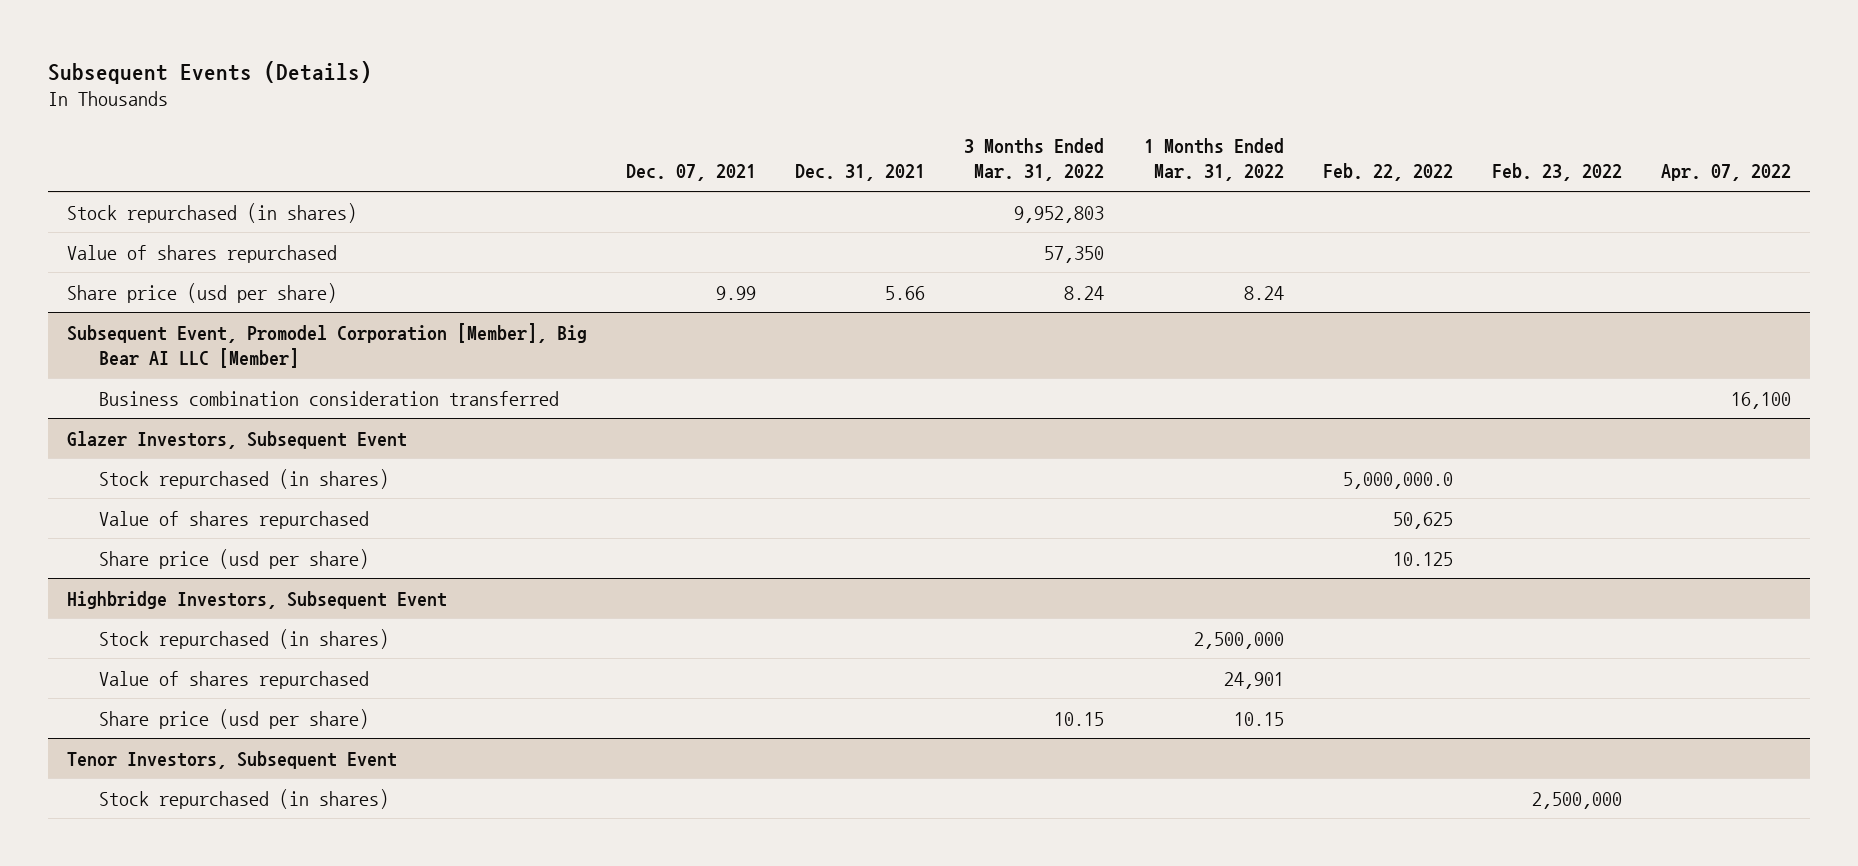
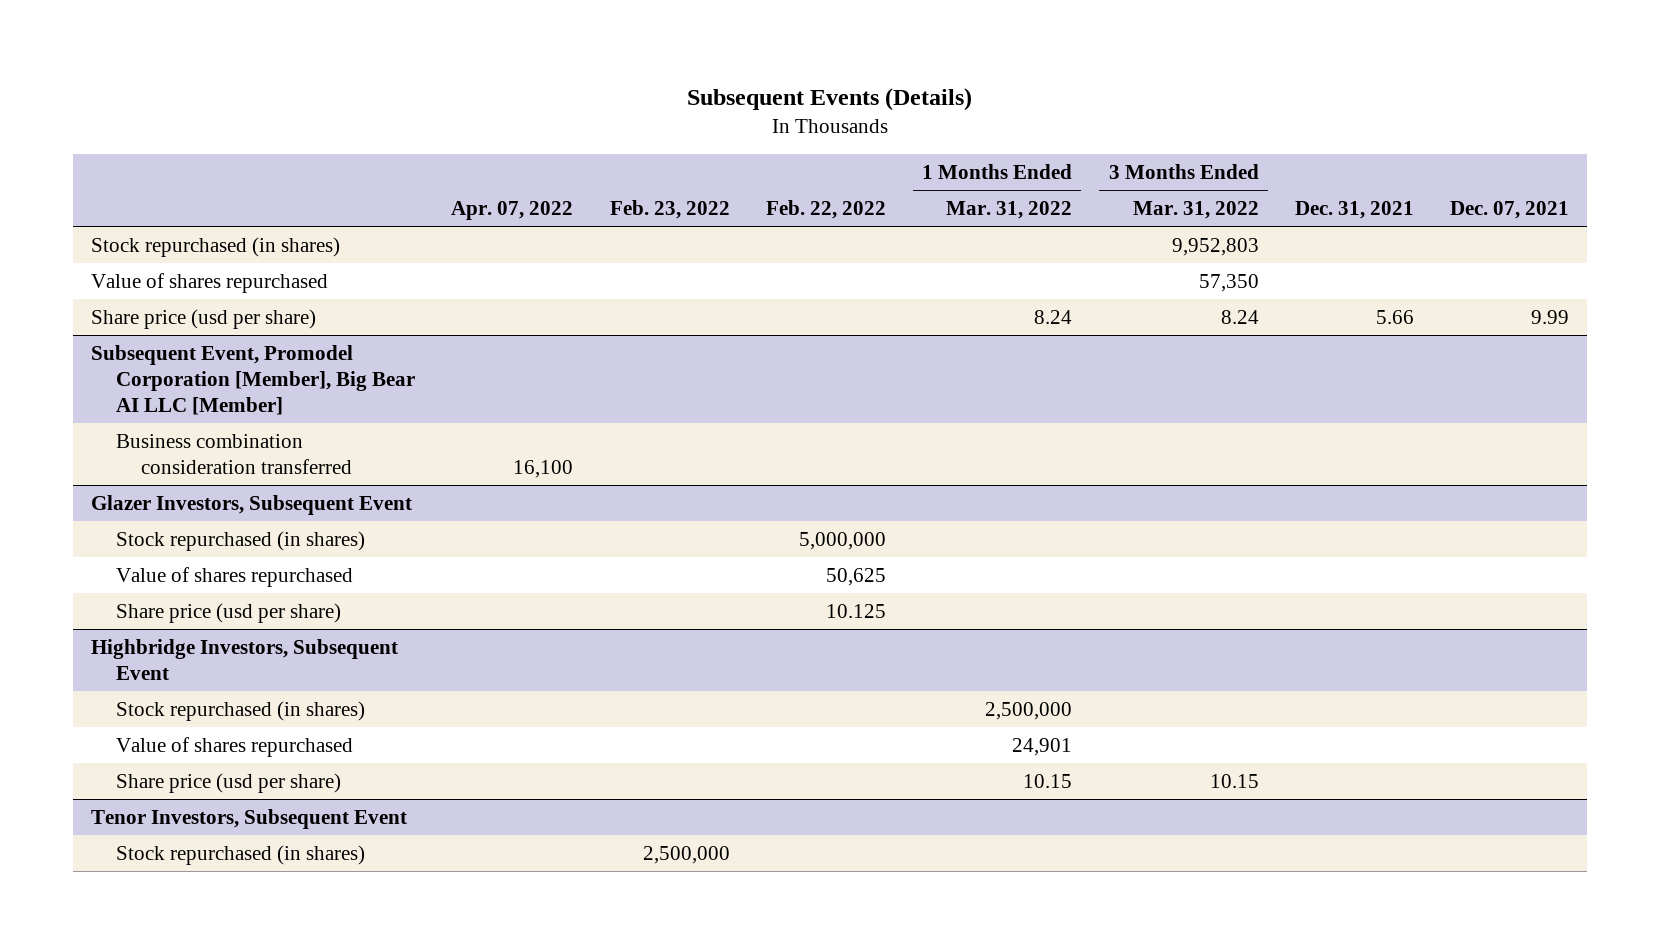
- | Dec. 07, 2021 | Dec. 31, 2021 | 3 Months Ended Mar. 31, 2022 | 1 Months Ended Mar. 31, 2022 | Feb. 22, 2022 | Feb. 23, 2022 | Apr. 07, 2022
+ | Apr. 07, 2022 | Feb. 23, 2022 | Feb. 22, 2022 | 1 Months Ended Mar. 31, 2022 | 3 Months Ended Mar. 31, 2022 | Dec. 31, 2021 | Dec. 07, 2021
@ Glazer Investors, Subsequent Event
- Stock repurchased (in shares) | | | | | 5,000,000.0 | |
+ Stock repurchased (in shares) | | | 5,000,000 | | | |

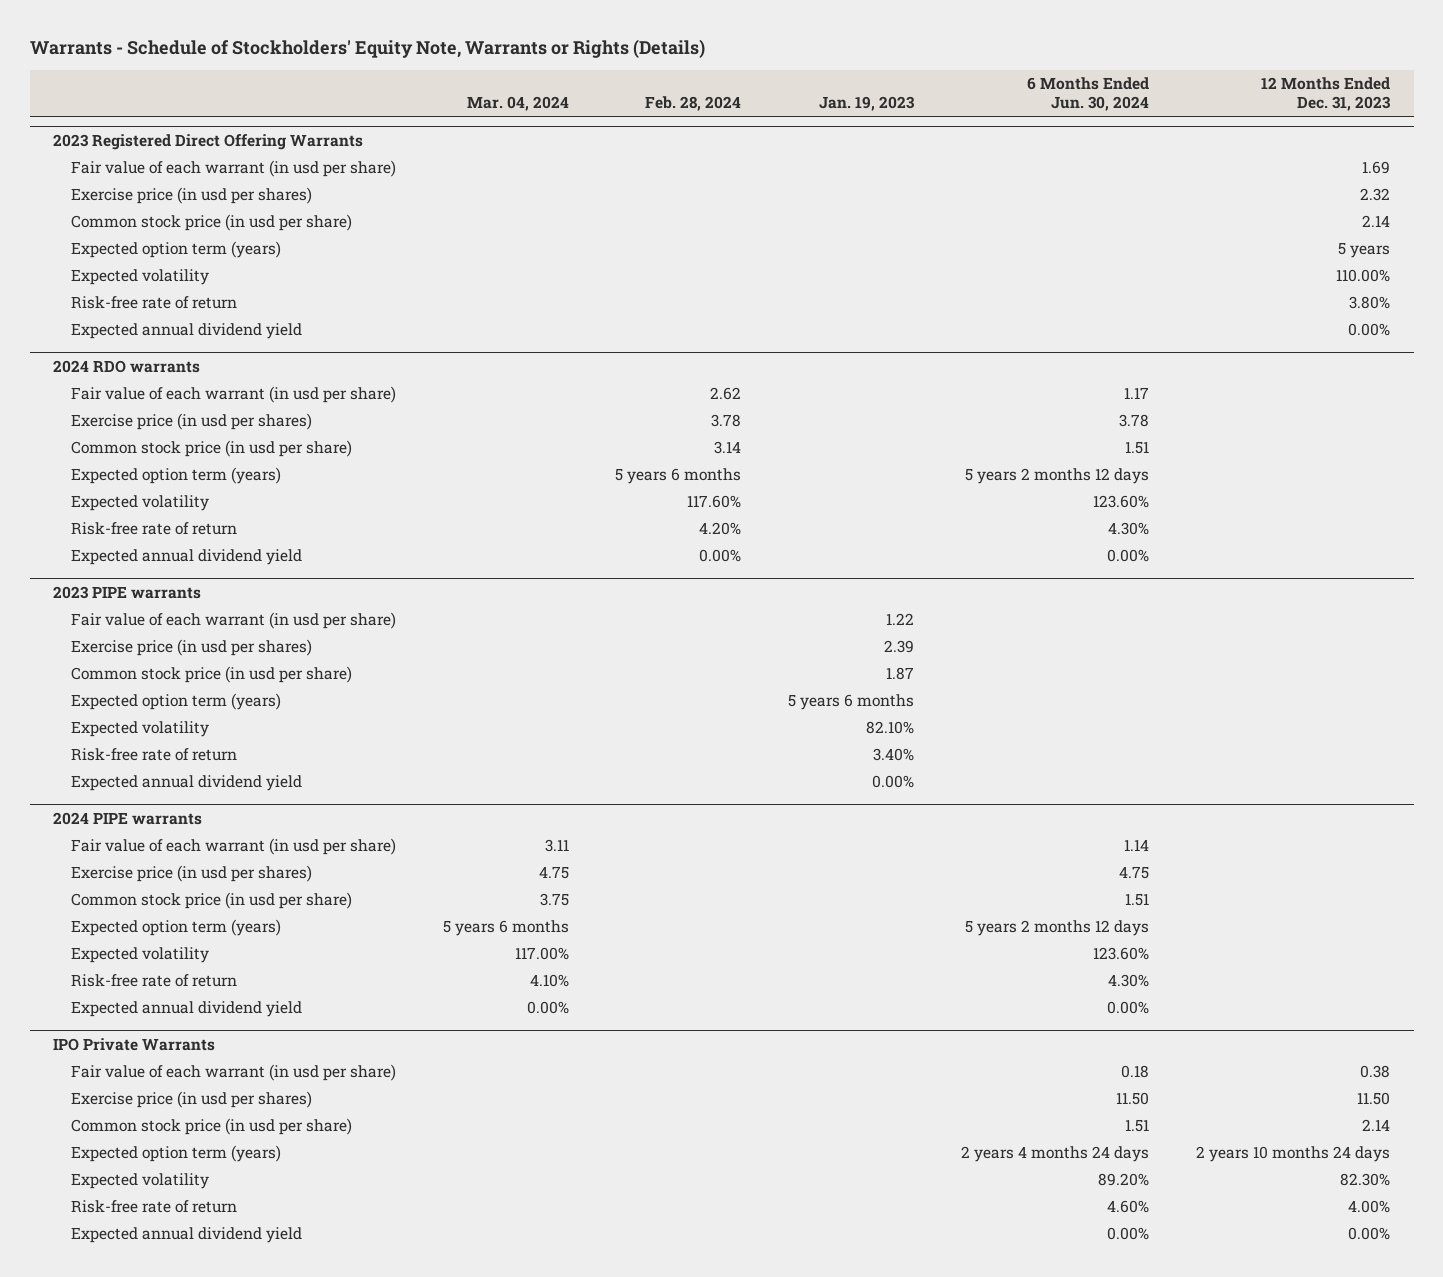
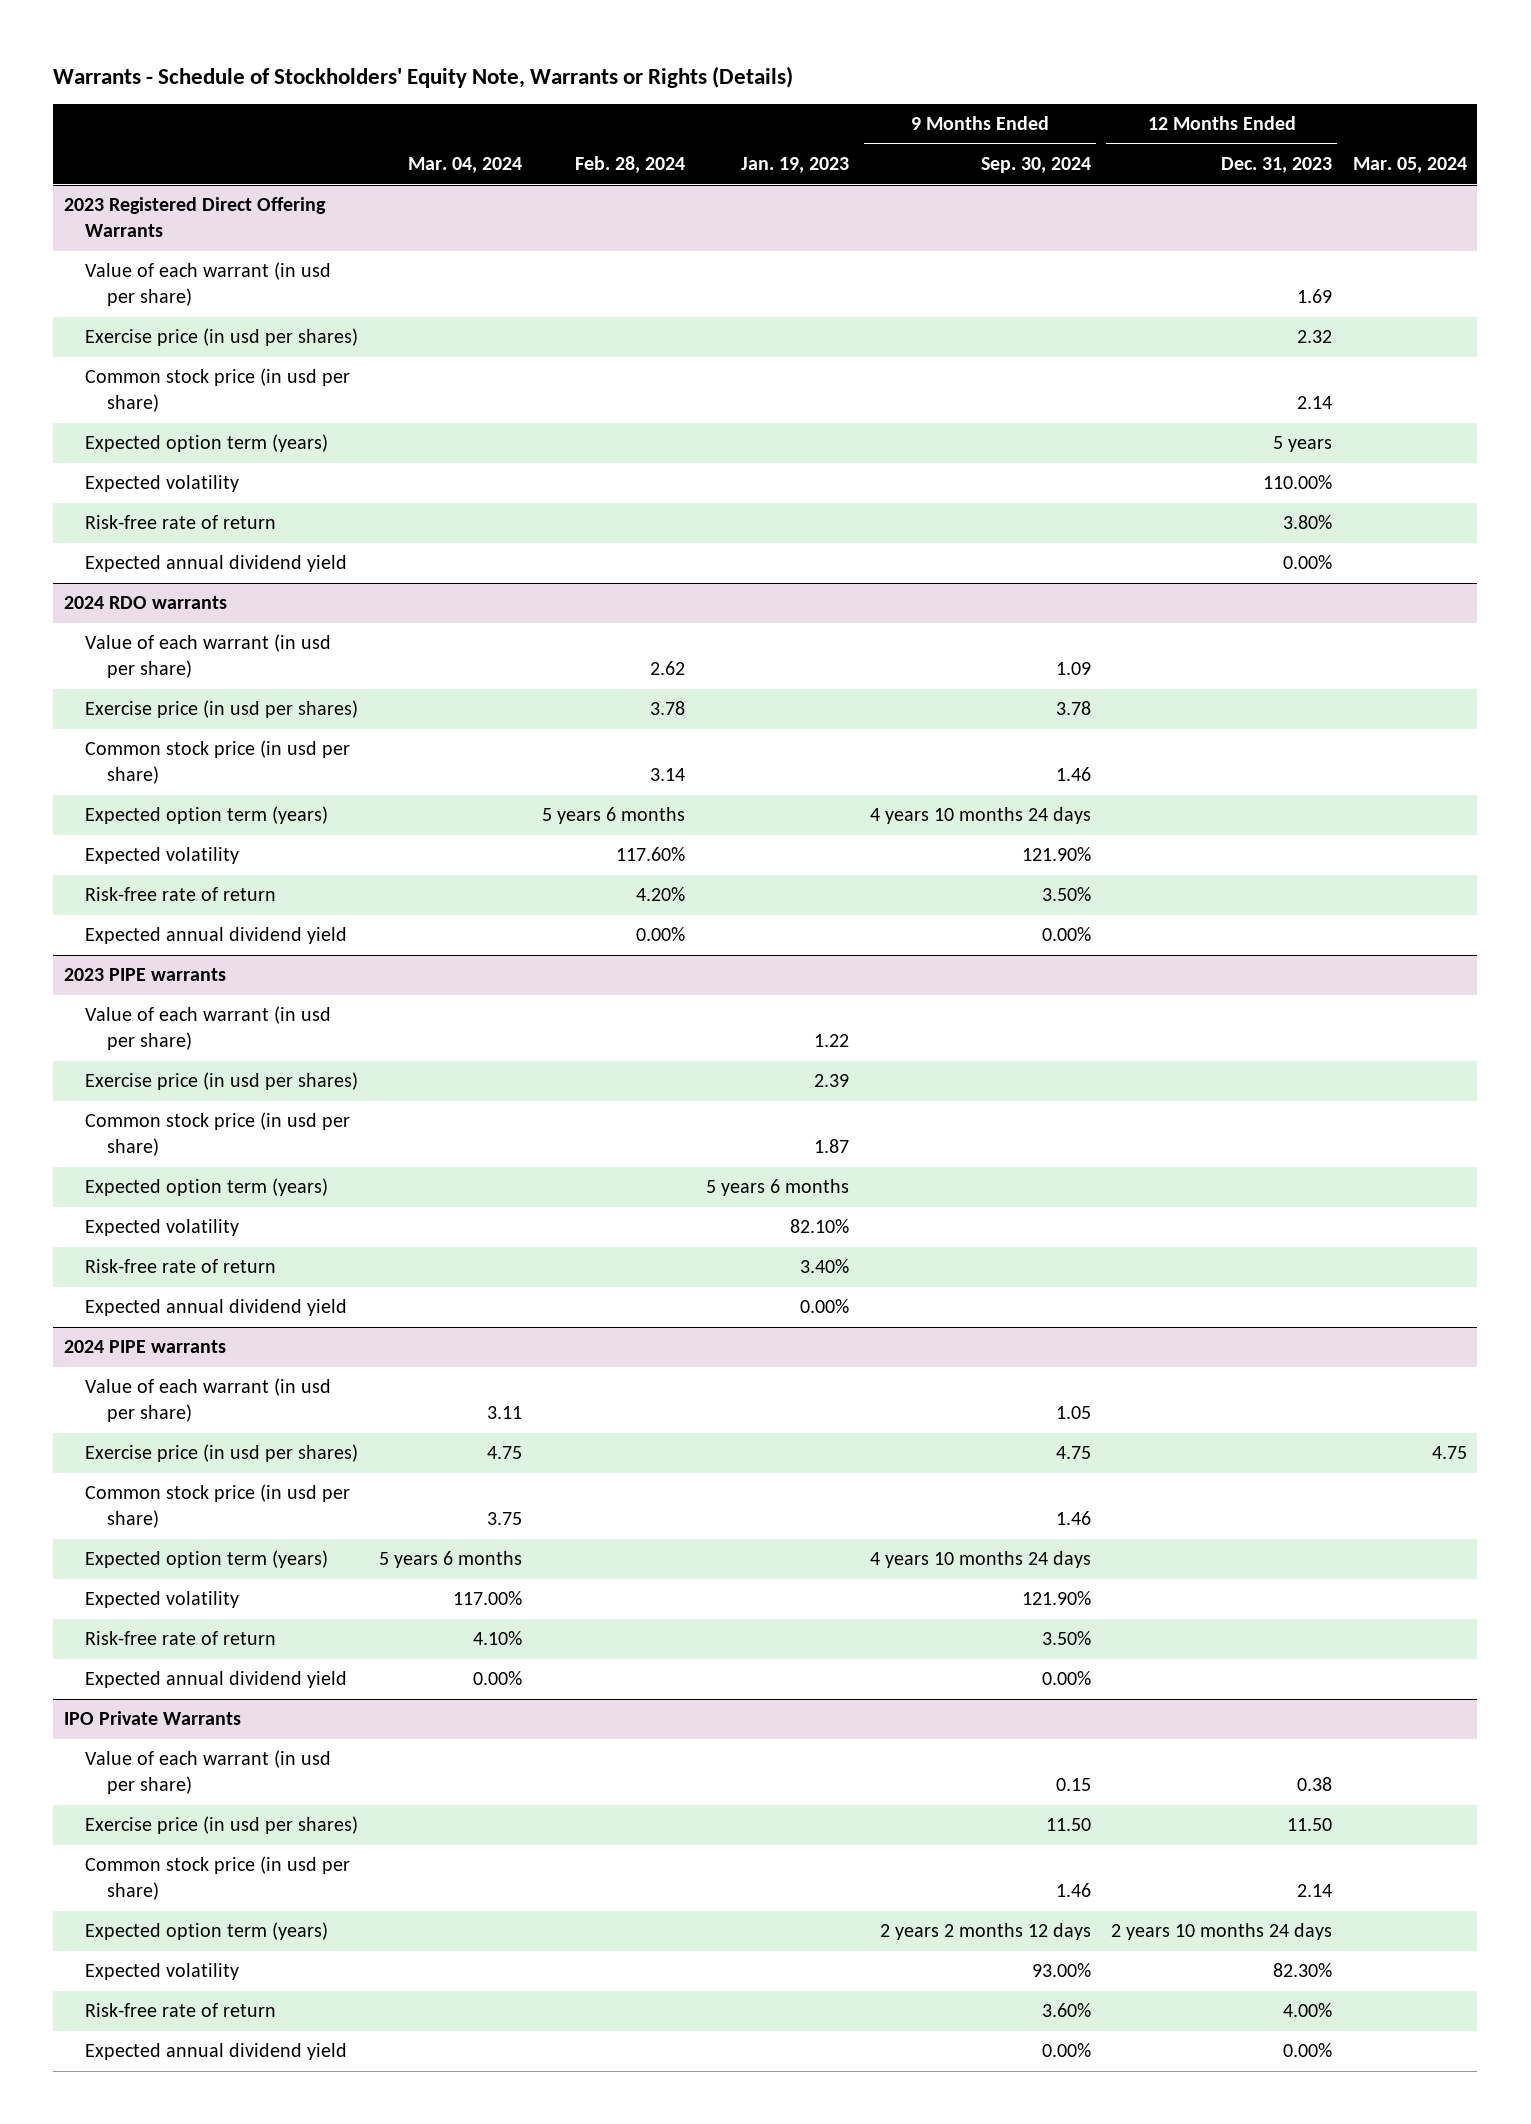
- | Mar. 04, 2024 | Feb. 28, 2024 | Jan. 19, 2023 | 6 Months Ended Jun. 30, 2024 | 12 Months Ended Dec. 31, 2023
+ | Mar. 04, 2024 | Feb. 28, 2024 | Jan. 19, 2023 | 9 Months Ended Sep. 30, 2024 | 12 Months Ended Dec. 31, 2023 | Mar. 05, 2024
@ 2023 Registered Direct Offering Warrants
- Fair value of each warrant (in usd per share) | | | | | 1.69
+ Value of each warrant (in usd per share) | | | | | 1.69 |
@ 2024 RDO warrants
- Fair value of each warrant (in usd per share) | | 2.62 | | 1.17 |
+ Value of each warrant (in usd per share) | | 2.62 | | 1.09 | |
@ 2023 PIPE warrants
- Fair value of each warrant (in usd per share) | | | 1.22 | |
+ Value of each warrant (in usd per share) | | | 1.22 | | |
@ 2024 PIPE warrants
- Fair value of each warrant (in usd per share) | 3.11 | | | 1.14 |
+ Value of each warrant (in usd per share) | 3.11 | | | 1.05 | |
@ IPO Private Warrants
- Fair value of each warrant (in usd per share) | | | | 0.18 | 0.38
+ Value of each warrant (in usd per share) | | | | 0.15 | 0.38 |

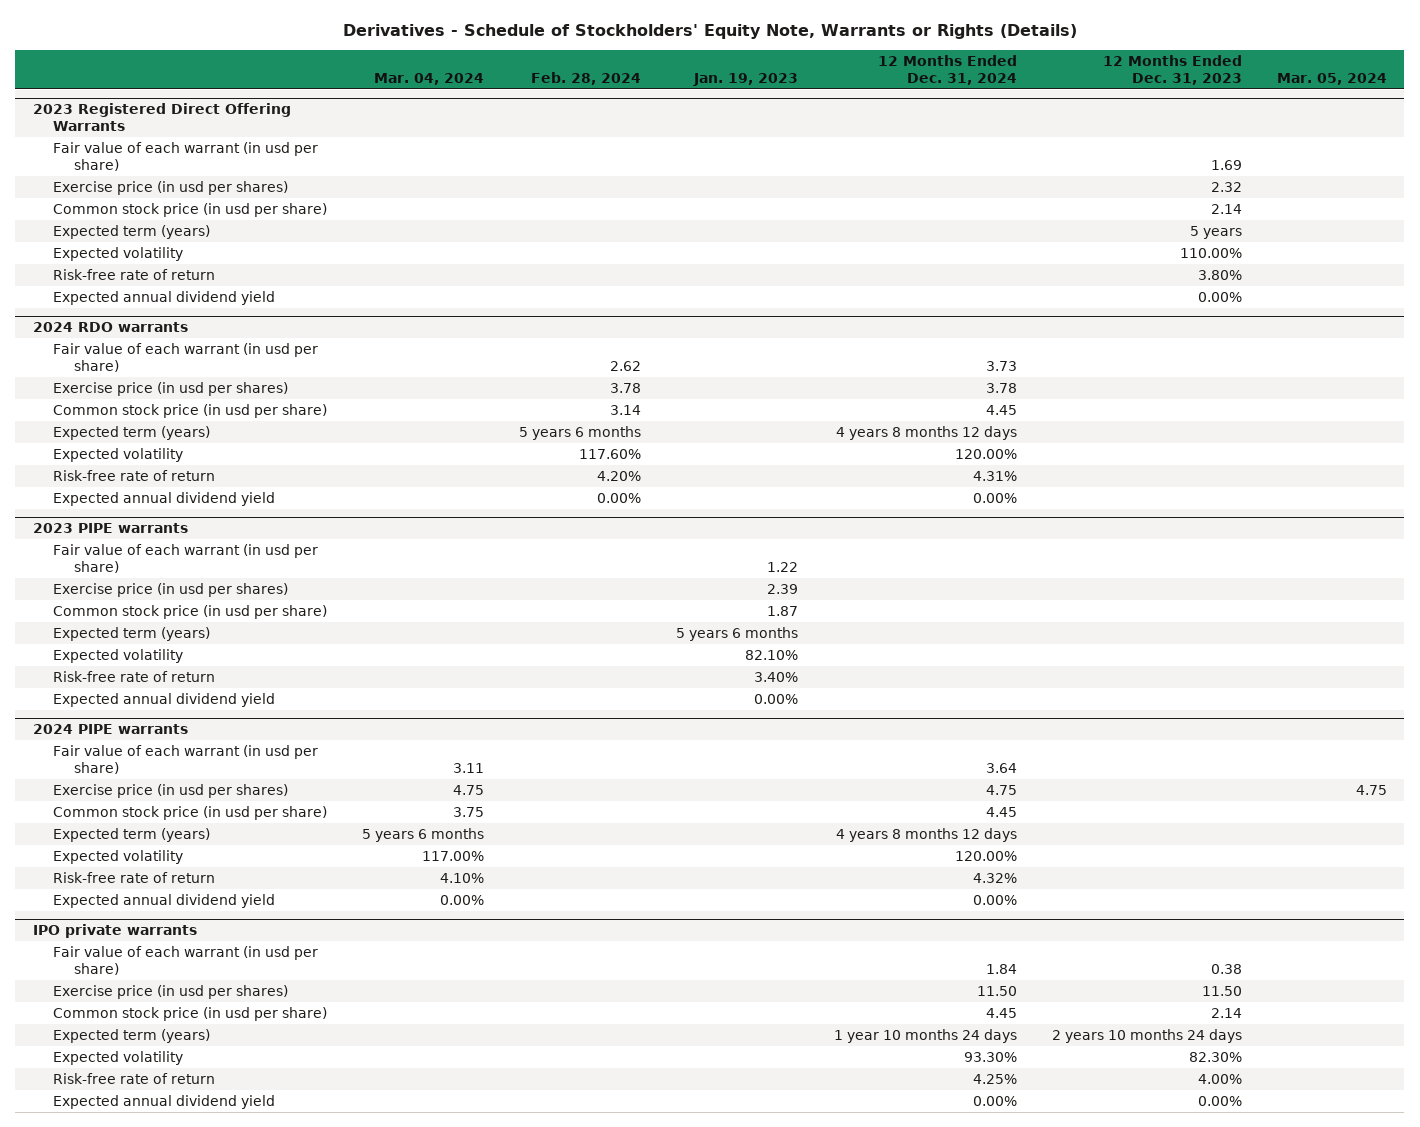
- Warrants - Schedule of Stockholders' Equity Note, Warrants or Rights (Details)
+ Derivatives - Schedule of Stockholders' Equity Note, Warrants or Rights (Details)
- | Mar. 04, 2024 | Feb. 28, 2024 | Jan. 19, 2023 | 9 Months Ended Sep. 30, 2024 | 12 Months Ended Dec. 31, 2023 | Mar. 05, 2024
+ | Mar. 04, 2024 | Feb. 28, 2024 | Jan. 19, 2023 | 12 Months Ended Dec. 31, 2024 | 12 Months Ended Dec. 31, 2023 | Mar. 05, 2024
@ 2023 Registered Direct Offering Warrants
- Value of each warrant (in usd per share) | | | | | 1.69 |
+ Fair value of each warrant (in usd per share) | | | | | 1.69 |
- Expected option term (years) | | | | | 5 years |
+ Expected term (years) | | | | | 5 years |
@ 2024 RDO warrants
- Value of each warrant (in usd per share) | | 2.62 | | 1.09 | |
+ Fair value of each warrant (in usd per share) | | 2.62 | | 3.73 | |
- Expected option term (years) | | 5 years 6 months | | 4 years 10 months 24 days | |
+ Expected term (years) | | 5 years 6 months | | 4 years 8 months 12 days | |
@ 2023 PIPE warrants
- Value of each warrant (in usd per share) | | | 1.22 | | |
+ Fair value of each warrant (in usd per share) | | | 1.22 | | |
- Expected option term (years) | | | 5 years 6 months | | |
+ Expected term (years) | | | 5 years 6 months | | |
@ 2024 PIPE warrants
- Value of each warrant (in usd per share) | 3.11 | | | 1.05 | |
+ Fair value of each warrant (in usd per share) | 3.11 | | | 3.64 | |
- Expected option term (years) | 5 years 6 months | | | 4 years 10 months 24 days | |
+ Expected term (years) | 5 years 6 months | | | 4 years 8 months 12 days | |
- IPO Private Warrants
- Value of each warrant (in usd per share) | | | | 0.15 | 0.38 |
+ IPO private warrants
+ Fair value of each warrant (in usd per share) | | | | 1.84 | 0.38 |
- Expected option term (years) | | | | 2 years 2 months 12 days | 2 years 10 months 24 days |
+ Expected term (years) | | | | 1 year 10 months 24 days | 2 years 10 months 24 days |

